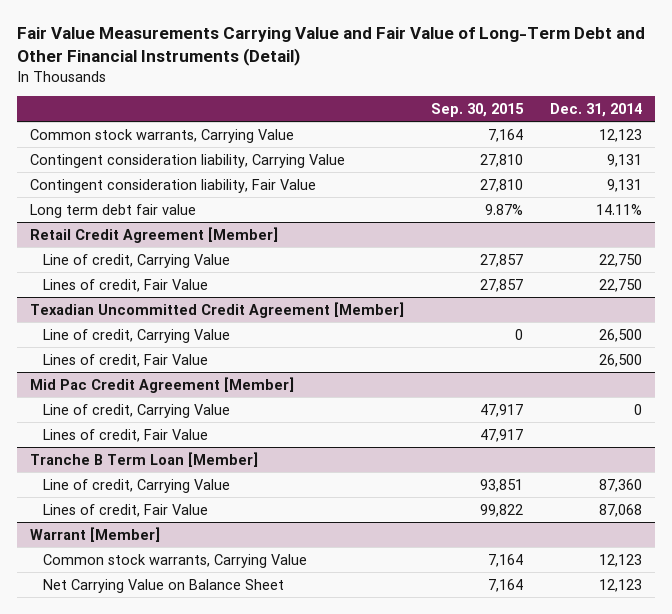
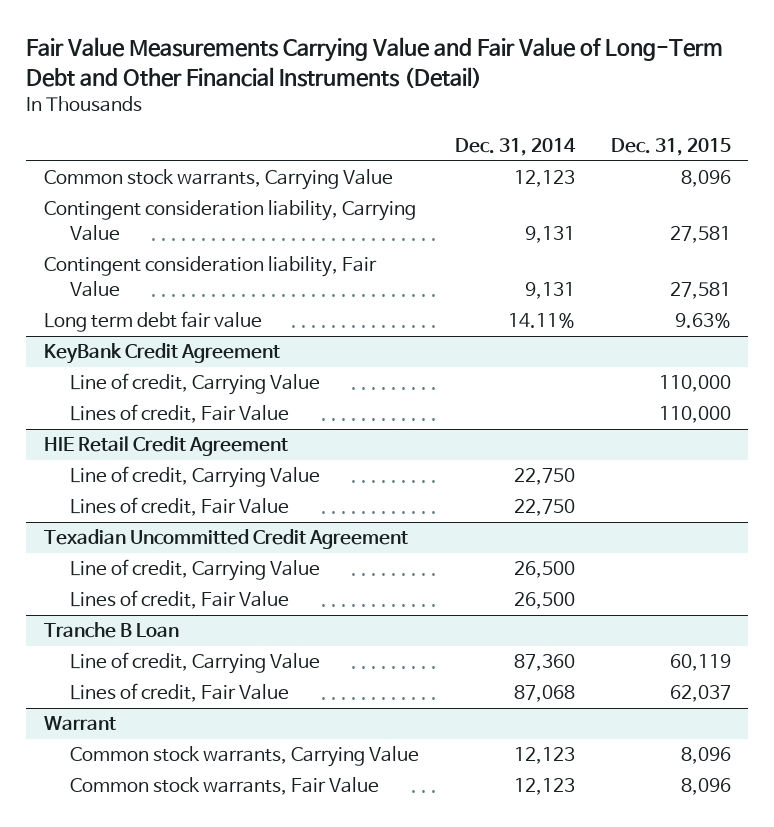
- | Sep. 30, 2015 | Dec. 31, 2014
+ | Dec. 31, 2014 | Dec. 31, 2015
- Retail Credit Agreement [Member]
+ KeyBank Credit Agreement
+ Line of credit, Carrying Value | | 110,000
+ Lines of credit, Fair Value | | 110,000
+ HIE Retail Credit Agreement
- Texadian Uncommitted Credit Agreement [Member]
+ Texadian Uncommitted Credit Agreement
- Mid Pac Credit Agreement [Member]
- Line of credit, Carrying Value | 47,917 | 0
- Lines of credit, Fair Value | 47,917 |
- Tranche B Term Loan [Member]
+ Tranche B Loan
- Warrant [Member]
+ Warrant
- Net Carrying Value on Balance Sheet | 7,164 | 12,123
+ Common stock warrants, Fair Value | 12,123 | 8,096

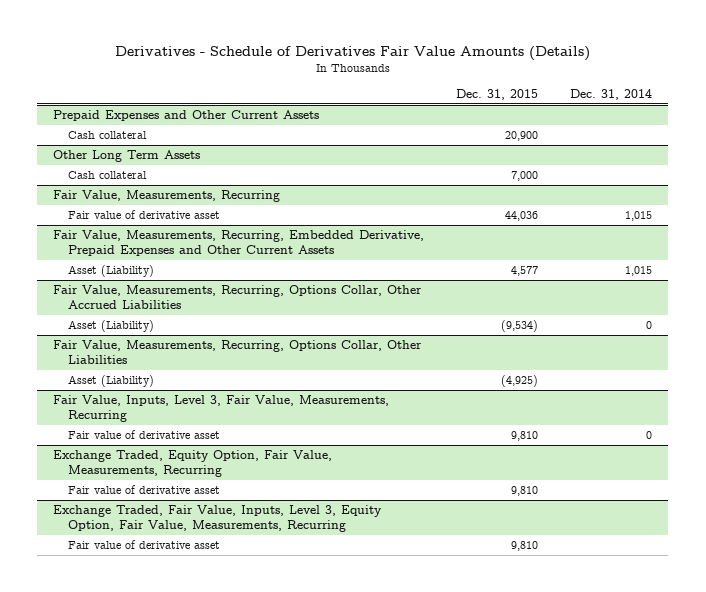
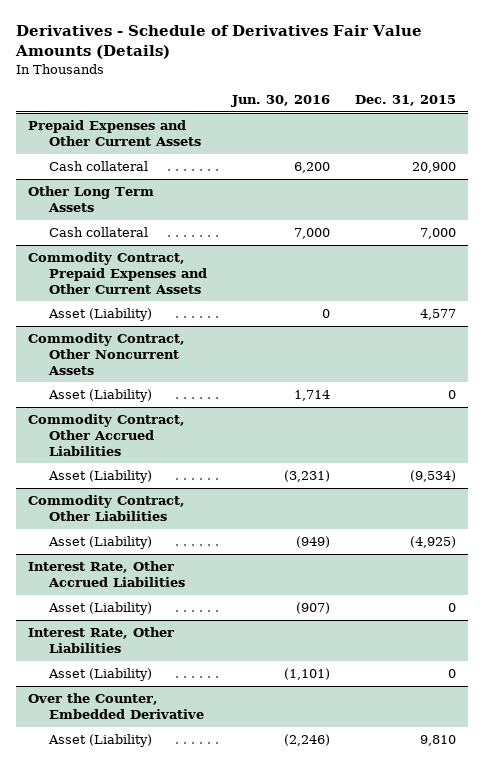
- | Dec. 31, 2015 | Dec. 31, 2014
+ | Jun. 30, 2016 | Dec. 31, 2015
- Fair Value, Measurements, Recurring
- Fair value of derivative asset | 44,036 | 1,015
- Fair Value, Measurements, Recurring, Embedded Derivative, Prepaid Expenses and Other Current Assets
+ Commodity Contract, Prepaid Expenses and Other Current Assets
- Fair Value, Measurements, Recurring, Options Collar, Other Accrued Liabilities
+ Commodity Contract, Other Noncurrent Assets
+ Asset (Liability) | 1,714 | 0
+ Commodity Contract, Other Accrued Liabilities
- Fair Value, Measurements, Recurring, Options Collar, Other Liabilities
+ Commodity Contract, Other Liabilities
- Fair Value, Inputs, Level 3, Fair Value, Measurements, Recurring
- Fair value of derivative asset | 9,810 | 0
- Exchange Traded, Equity Option, Fair Value, Measurements, Recurring
- Fair value of derivative asset | 9,810 |
- Exchange Traded, Fair Value, Inputs, Level 3, Equity Option, Fair Value, Measurements, Recurring
- Fair value of derivative asset | 9,810 |
+ Interest Rate, Other Accrued Liabilities
+ Asset (Liability) | (907) | 0
+ Interest Rate, Other Liabilities
+ Asset (Liability) | (1,101) | 0
+ Over the Counter, Embedded Derivative
+ Asset (Liability) | (2,246) | 9,810

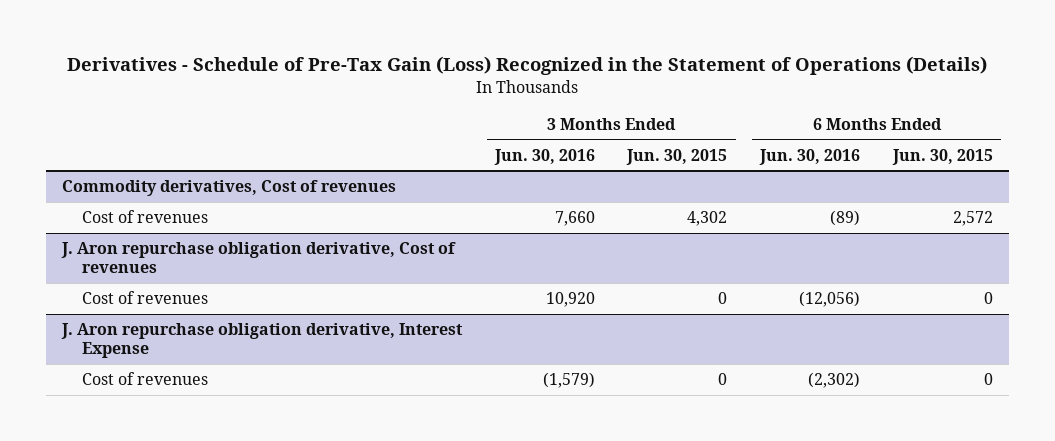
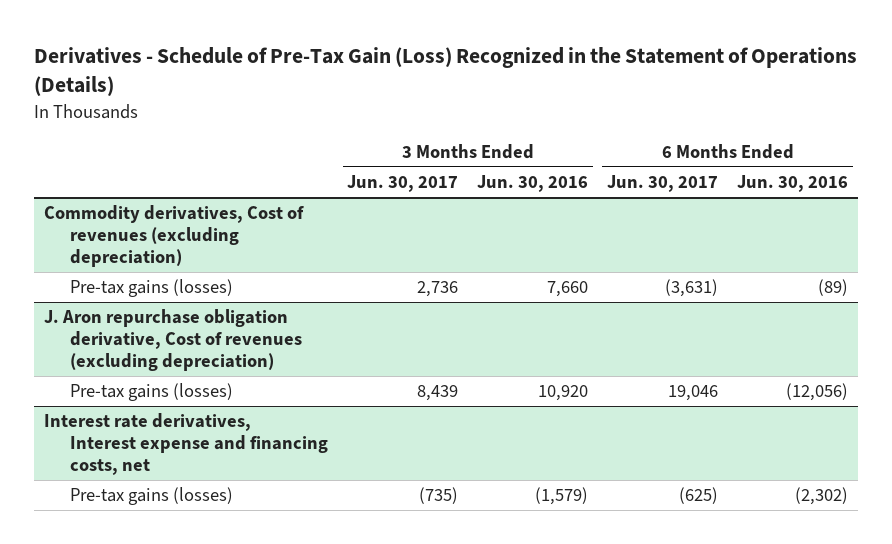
- | 3 Months Ended Jun. 30, 2016 | 3 Months Ended Jun. 30, 2015 | 6 Months Ended Jun. 30, 2016 | 6 Months Ended Jun. 30, 2015
+ | 3 Months Ended Jun. 30, 2017 | 3 Months Ended Jun. 30, 2016 | 6 Months Ended Jun. 30, 2017 | 6 Months Ended Jun. 30, 2016
- Commodity derivatives, Cost of revenues
- Cost of revenues | 7,660 | 4,302 | (89) | 2,572
- J. Aron repurchase obligation derivative, Cost of revenues
- Cost of revenues | 10,920 | 0 | (12,056) | 0
- J. Aron repurchase obligation derivative, Interest Expense
- Cost of revenues | (1,579) | 0 | (2,302) | 0
+ Commodity derivatives, Cost of revenues (excluding depreciation)
+ Pre-tax gains (losses) | 2,736 | 7,660 | (3,631) | (89)
+ J. Aron repurchase obligation derivative, Cost of revenues (excluding depreciation)
+ Pre-tax gains (losses) | 8,439 | 10,920 | 19,046 | (12,056)
+ Interest rate derivatives, Interest expense and financing costs, net
+ Pre-tax gains (losses) | (735) | (1,579) | (625) | (2,302)

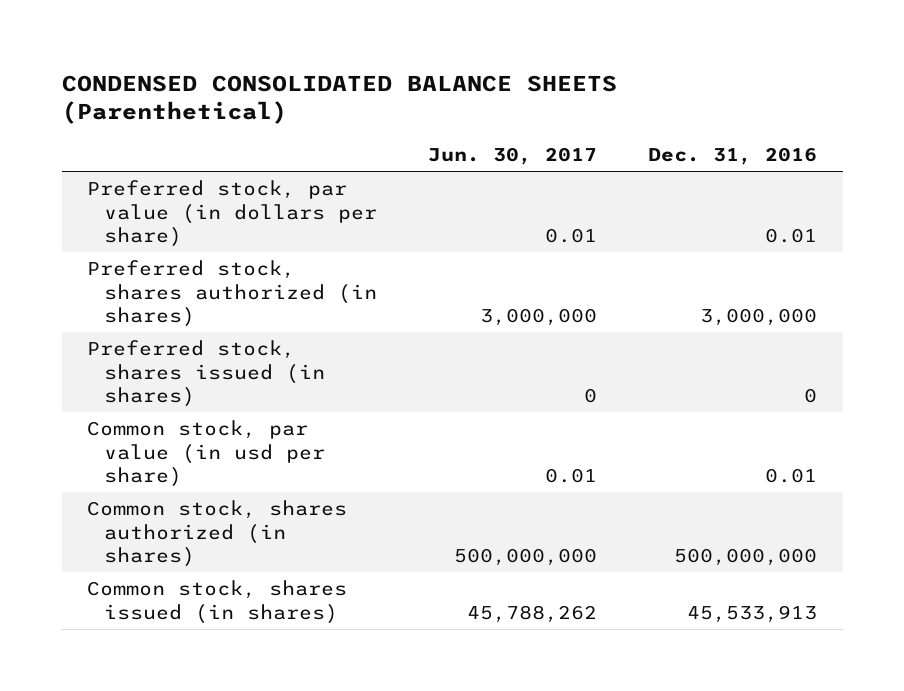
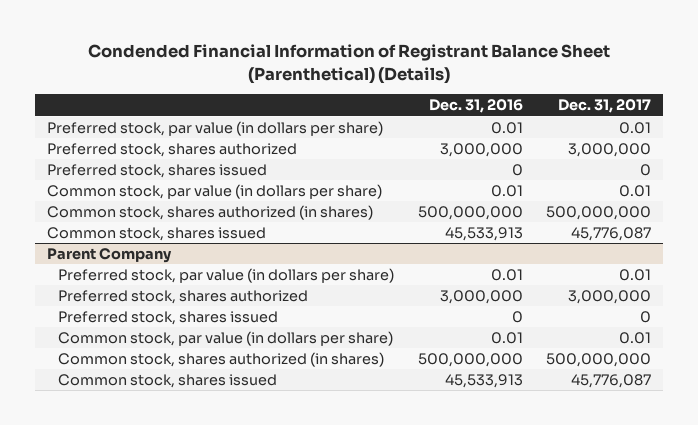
- CONDENSED CONSOLIDATED BALANCE SHEETS (Parenthetical)
+ Condended Financial Information of Registrant Balance Sheet (Parenthetical) (Details)
- | Jun. 30, 2017 | Dec. 31, 2016
+ | Dec. 31, 2016 | Dec. 31, 2017
- Preferred stock, shares authorized (in shares) | 3,000,000 | 3,000,000
- Preferred stock, shares issued (in shares) | 0 | 0
- Common stock, par value (in usd per share) | 0.01 | 0.01
+ Preferred stock, shares authorized | 3,000,000 | 3,000,000
+ Preferred stock, shares issued | 0 | 0
+ Common stock, par value (in dollars per share) | 0.01 | 0.01
- Common stock, shares issued (in shares) | 45,788,262 | 45,533,913
+ Common stock, shares issued | 45,533,913 | 45,776,087
+ Parent Company
+ Preferred stock, par value (in dollars per share) | 0.01 | 0.01
+ Preferred stock, shares authorized | 3,000,000 | 3,000,000
+ Preferred stock, shares issued | 0 | 0
+ Common stock, par value (in dollars per share) | 0.01 | 0.01
+ Common stock, shares authorized (in shares) | 500,000,000 | 500,000,000
+ Common stock, shares issued | 45,533,913 | 45,776,087

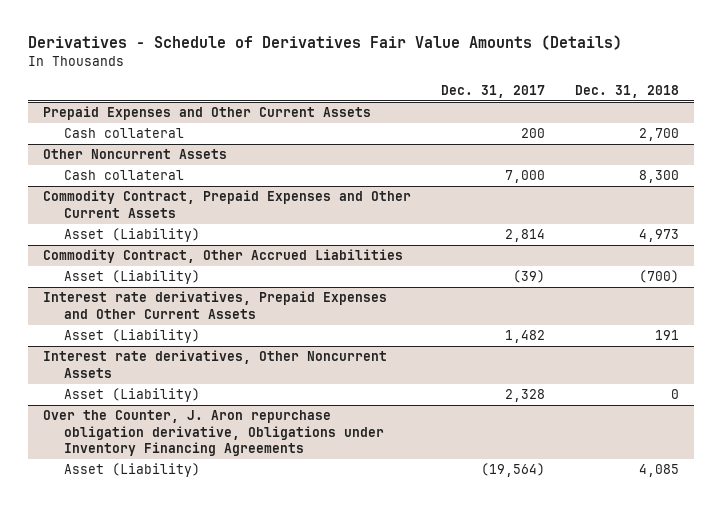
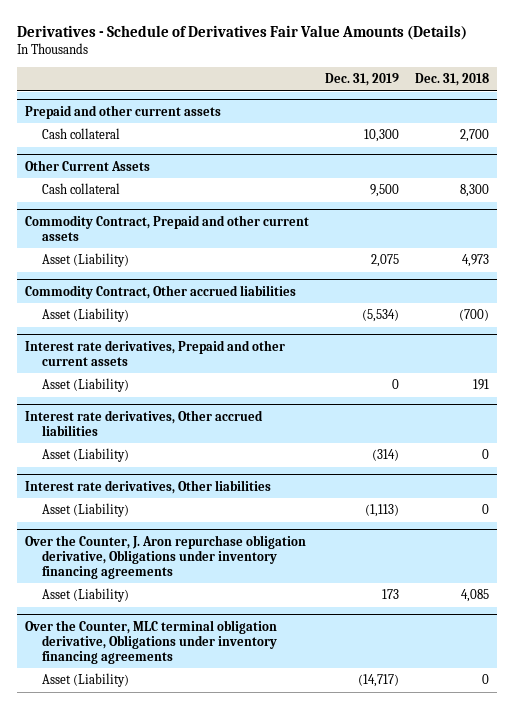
- | Dec. 31, 2017 | Dec. 31, 2018
+ | Dec. 31, 2019 | Dec. 31, 2018
- Prepaid Expenses and Other Current Assets
+ Prepaid and other current assets
- Other Noncurrent Assets
+ Other Current Assets
- Commodity Contract, Prepaid Expenses and Other Current Assets
+ Commodity Contract, Prepaid and other current assets
- Commodity Contract, Other Accrued Liabilities
+ Commodity Contract, Other accrued liabilities
- Interest rate derivatives, Prepaid Expenses and Other Current Assets
+ Interest rate derivatives, Prepaid and other current assets
- Interest rate derivatives, Other Noncurrent Assets
+ Interest rate derivatives, Other accrued liabilities
- Over the Counter, J. Aron repurchase obligation derivative, Obligations under Inventory Financing Agreements
+ Interest rate derivatives, Other liabilities
+ Asset (Liability) | (1,113) | 0
+ Over the Counter, J. Aron repurchase obligation derivative, Obligations under inventory financing agreements
+ Over the Counter, MLC terminal obligation derivative, Obligations under inventory financing agreements
+ Asset (Liability) | (14,717) | 0

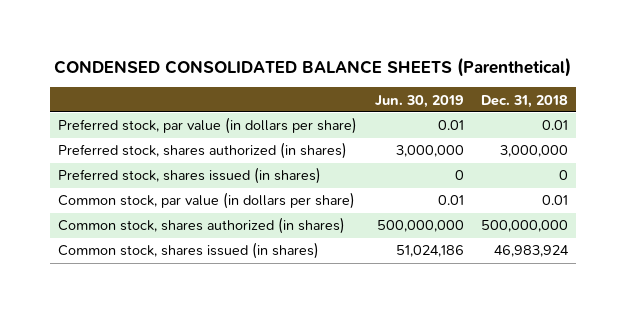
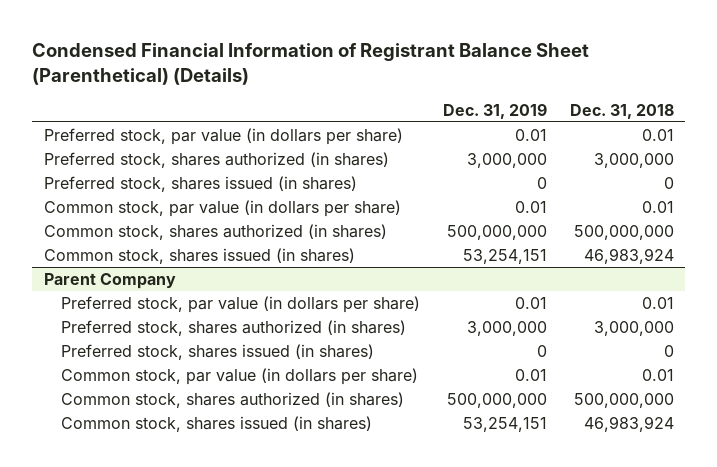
- CONDENSED CONSOLIDATED BALANCE SHEETS (Parenthetical)
+ Condensed Financial Information of Registrant Balance Sheet (Parenthetical) (Details)
- | Jun. 30, 2019 | Dec. 31, 2018
+ | Dec. 31, 2019 | Dec. 31, 2018
+ Parent Company
+ Preferred stock, par value (in dollars per share) | 0.01 | 0.01
+ Preferred stock, shares authorized (in shares) | 3,000,000 | 3,000,000
+ Preferred stock, shares issued (in shares) | 0 | 0
+ Common stock, par value (in dollars per share) | 0.01 | 0.01
+ Common stock, shares authorized (in shares) | 500,000,000 | 500,000,000
+ Common stock, shares issued (in shares) | 53,254,151 | 46,983,924

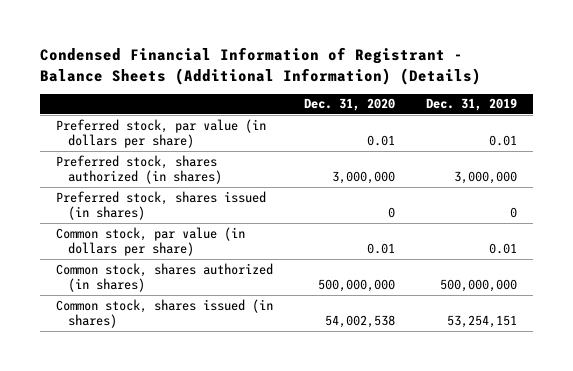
- Condensed Financial Information of Registrant Balance Sheet (Parenthetical) (Details)
+ Condensed Financial Information of Registrant - Balance Sheets (Additional Information) (Details)
- | Dec. 31, 2019 | Dec. 31, 2018
+ | Dec. 31, 2020 | Dec. 31, 2019
- Parent Company
- Preferred stock, par value (in dollars per share) | 0.01 | 0.01
- Preferred stock, shares authorized (in shares) | 3,000,000 | 3,000,000
- Preferred stock, shares issued (in shares) | 0 | 0
- Common stock, par value (in dollars per share) | 0.01 | 0.01
- Common stock, shares authorized (in shares) | 500,000,000 | 500,000,000
- Common stock, shares issued (in shares) | 53,254,151 | 46,983,924

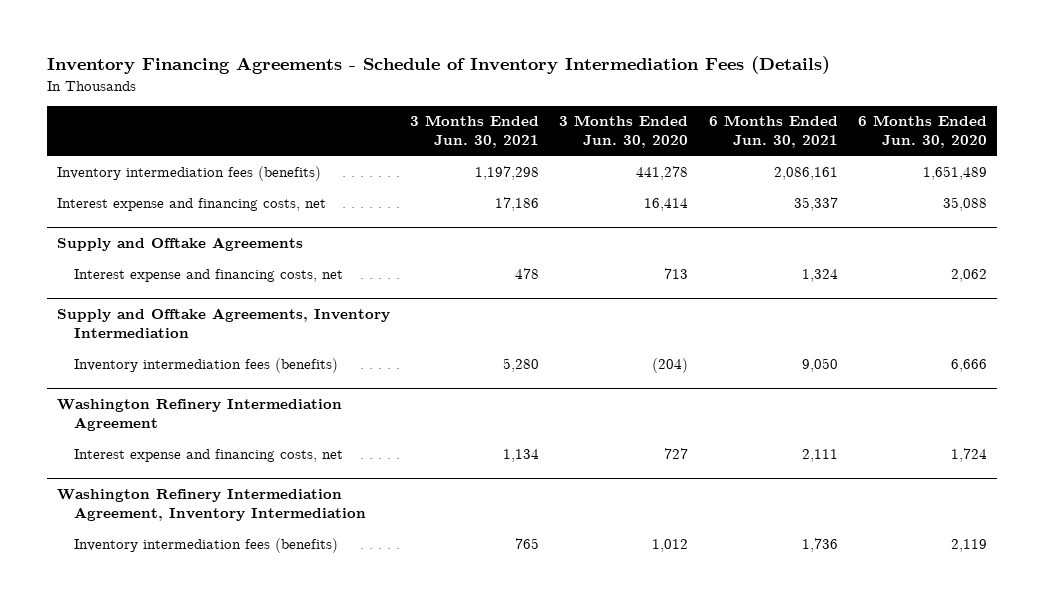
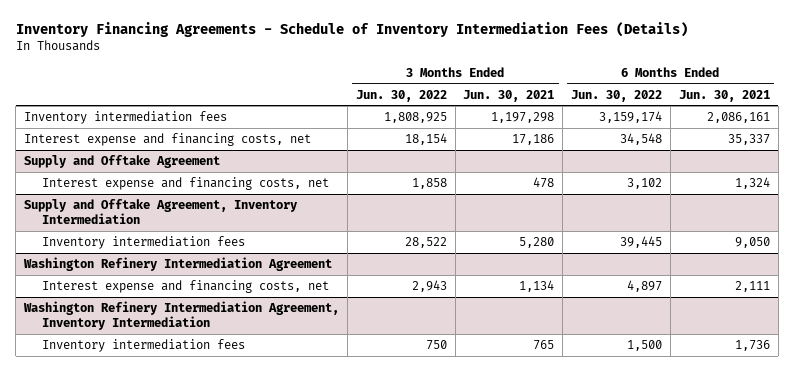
- | 3 Months Ended Jun. 30, 2021 | 3 Months Ended Jun. 30, 2020 | 6 Months Ended Jun. 30, 2021 | 6 Months Ended Jun. 30, 2020
+ | 3 Months Ended Jun. 30, 2022 | 3 Months Ended Jun. 30, 2021 | 6 Months Ended Jun. 30, 2022 | 6 Months Ended Jun. 30, 2021
- Inventory intermediation fees (benefits) | 1,197,298 | 441,278 | 2,086,161 | 1,651,489
+ Inventory intermediation fees | 1,808,925 | 1,197,298 | 3,159,174 | 2,086,161
- Supply and Offtake Agreements
+ Supply and Offtake Agreement
- Supply and Offtake Agreements, Inventory Intermediation
- Inventory intermediation fees (benefits) | 5,280 | (204) | 9,050 | 6,666
+ Supply and Offtake Agreement, Inventory Intermediation
+ Inventory intermediation fees | 28,522 | 5,280 | 39,445 | 9,050
@ Washington Refinery Intermediation Agreement, Inventory Intermediation
- Inventory intermediation fees (benefits) | 765 | 1,012 | 1,736 | 2,119
+ Inventory intermediation fees | 750 | 765 | 1,500 | 1,736

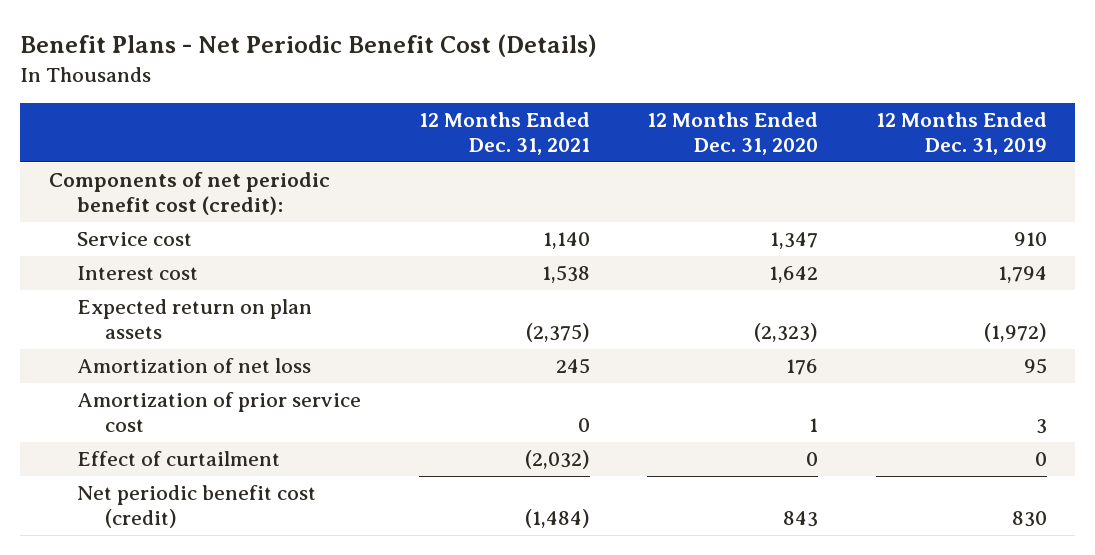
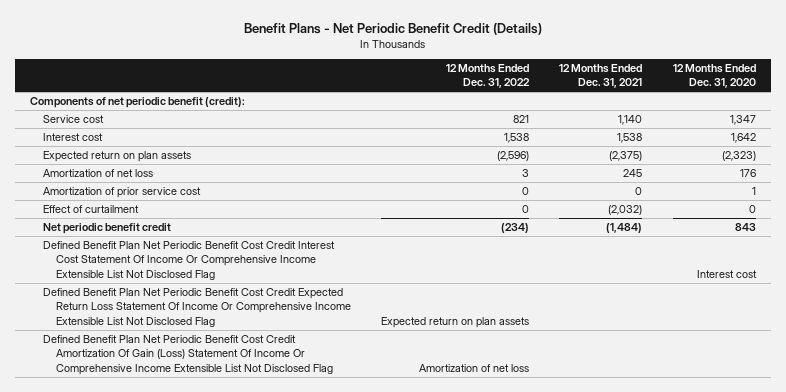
- Benefit Plans - Net Periodic Benefit Cost (Details)
+ Benefit Plans - Net Periodic Benefit Credit (Details)
- | 12 Months Ended Dec. 31, 2021 | 12 Months Ended Dec. 31, 2020 | 12 Months Ended Dec. 31, 2019
+ | 12 Months Ended Dec. 31, 2022 | 12 Months Ended Dec. 31, 2021 | 12 Months Ended Dec. 31, 2020
- Components of net periodic benefit cost (credit):
+ Components of net periodic benefit (credit):
- Net periodic benefit cost (credit) | (1,484) | 843 | 830
+ Net periodic benefit credit | (234) | (1,484) | 843
+ Defined Benefit Plan Net Periodic Benefit Cost Credit Interest Cost Statement Of Income Or Comprehensive Income Extensible List Not Disclosed Flag | | | Interest cost
+ Defined Benefit Plan Net Periodic Benefit Cost Credit Expected Return Loss Statement Of Income Or Comprehensive Income Extensible List Not Disclosed Flag | Expected return on plan assets | |
+ Defined Benefit Plan Net Periodic Benefit Cost Credit Amortization Of Gain (Loss) Statement Of Income Or Comprehensive Income Extensible List Not Disclosed Flag | Amortization of net loss | |

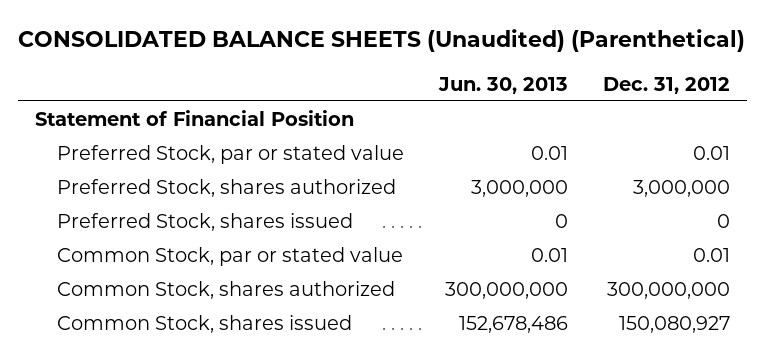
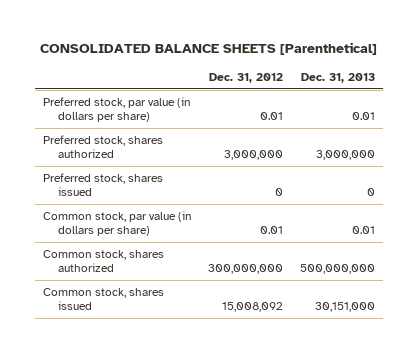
- CONSOLIDATED BALANCE SHEETS (Unaudited) (Parenthetical)
+ CONSOLIDATED BALANCE SHEETS [Parenthetical]
- | Jun. 30, 2013 | Dec. 31, 2012
+ | Dec. 31, 2012 | Dec. 31, 2013
- Statement of Financial Position
- Preferred Stock, par or stated value | 0.01 | 0.01
- Preferred Stock, shares authorized | 3,000,000 | 3,000,000
- Preferred Stock, shares issued | 0 | 0
- Common Stock, par or stated value | 0.01 | 0.01
- Common Stock, shares authorized | 300,000,000 | 300,000,000
- Common Stock, shares issued | 152,678,486 | 150,080,927
+ Preferred stock, par value (in dollars per share) | 0.01 | 0.01
+ Preferred stock, shares authorized | 3,000,000 | 3,000,000
+ Preferred stock, shares issued | 0 | 0
+ Common stock, par value (in dollars per share) | 0.01 | 0.01
+ Common stock, shares authorized | 300,000,000 | 500,000,000
+ Common stock, shares issued | 15,008,092 | 30,151,000

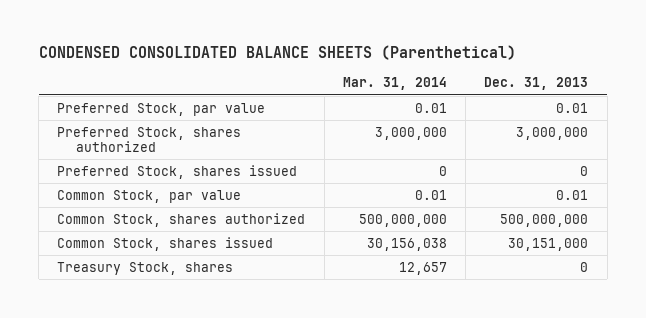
- CONSOLIDATED BALANCE SHEETS [Parenthetical]
+ CONDENSED CONSOLIDATED BALANCE SHEETS (Parenthetical)
- | Dec. 31, 2012 | Dec. 31, 2013
+ | Mar. 31, 2014 | Dec. 31, 2013
- Preferred stock, par value (in dollars per share) | 0.01 | 0.01
- Preferred stock, shares authorized | 3,000,000 | 3,000,000
- Preferred stock, shares issued | 0 | 0
- Common stock, par value (in dollars per share) | 0.01 | 0.01
- Common stock, shares authorized | 300,000,000 | 500,000,000
- Common stock, shares issued | 15,008,092 | 30,151,000
+ Preferred Stock, par value | 0.01 | 0.01
+ Preferred Stock, shares authorized | 3,000,000 | 3,000,000
+ Preferred Stock, shares issued | 0 | 0
+ Common Stock, par value | 0.01 | 0.01
+ Common Stock, shares authorized | 500,000,000 | 500,000,000
+ Common Stock, shares issued | 30,156,038 | 30,151,000
+ Treasury Stock, shares | 12,657 | 0

